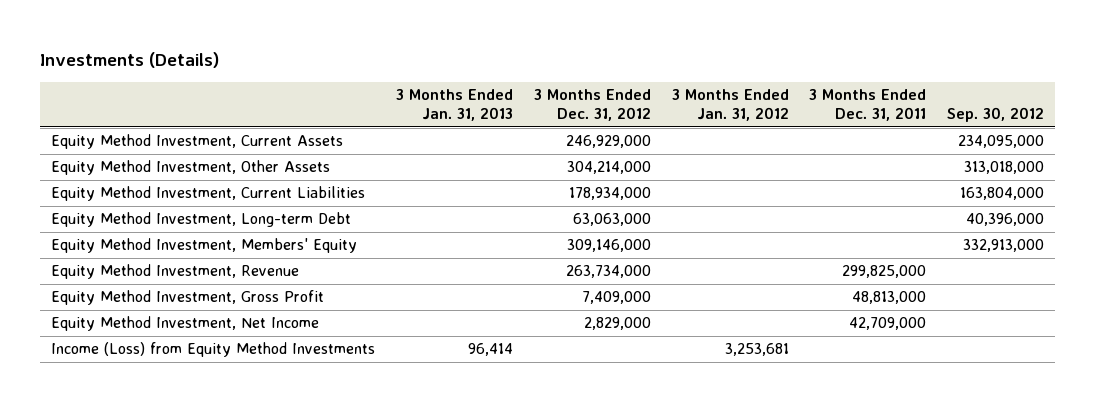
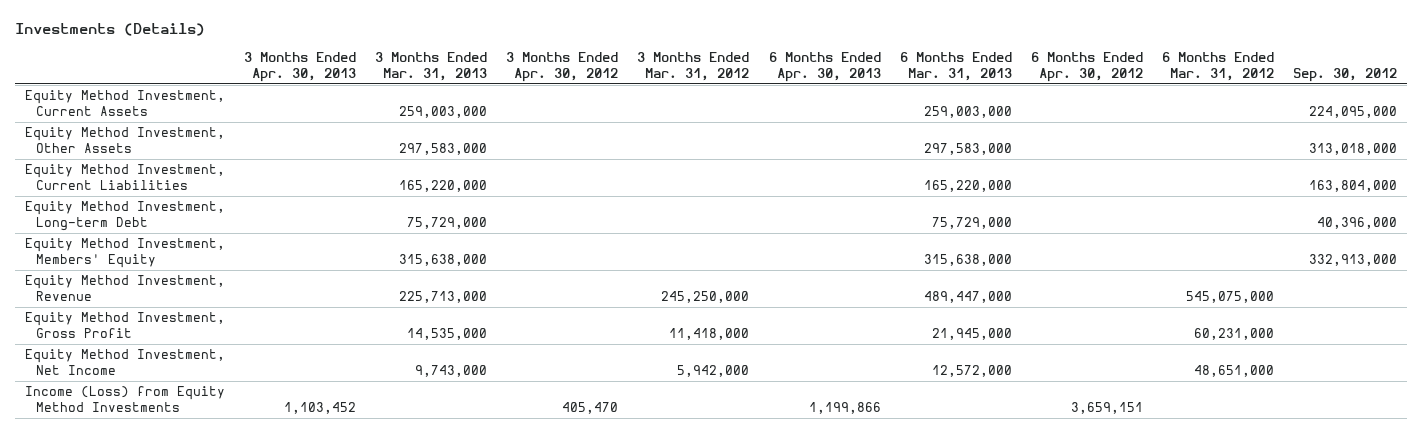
- | 3 Months Ended Jan. 31, 2013 | 3 Months Ended Dec. 31, 2012 | 3 Months Ended Jan. 31, 2012 | 3 Months Ended Dec. 31, 2011 | Sep. 30, 2012
+ | 3 Months Ended Apr. 30, 2013 | 3 Months Ended Mar. 31, 2013 | 3 Months Ended Apr. 30, 2012 | 3 Months Ended Mar. 31, 2012 | 6 Months Ended Apr. 30, 2013 | 6 Months Ended Mar. 31, 2013 | 6 Months Ended Apr. 30, 2012 | 6 Months Ended Mar. 31, 2012 | Sep. 30, 2012
- Equity Method Investment, Current Assets | | 246,929,000 | | | 234,095,000
+ Equity Method Investment, Current Assets | | 259,003,000 | | | | 259,003,000 | | | 224,095,000

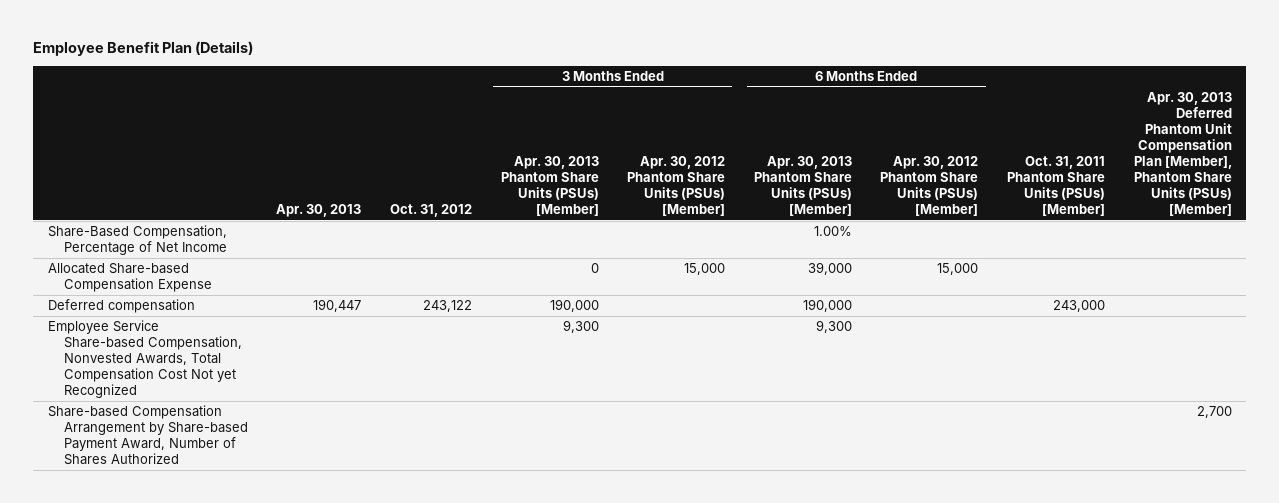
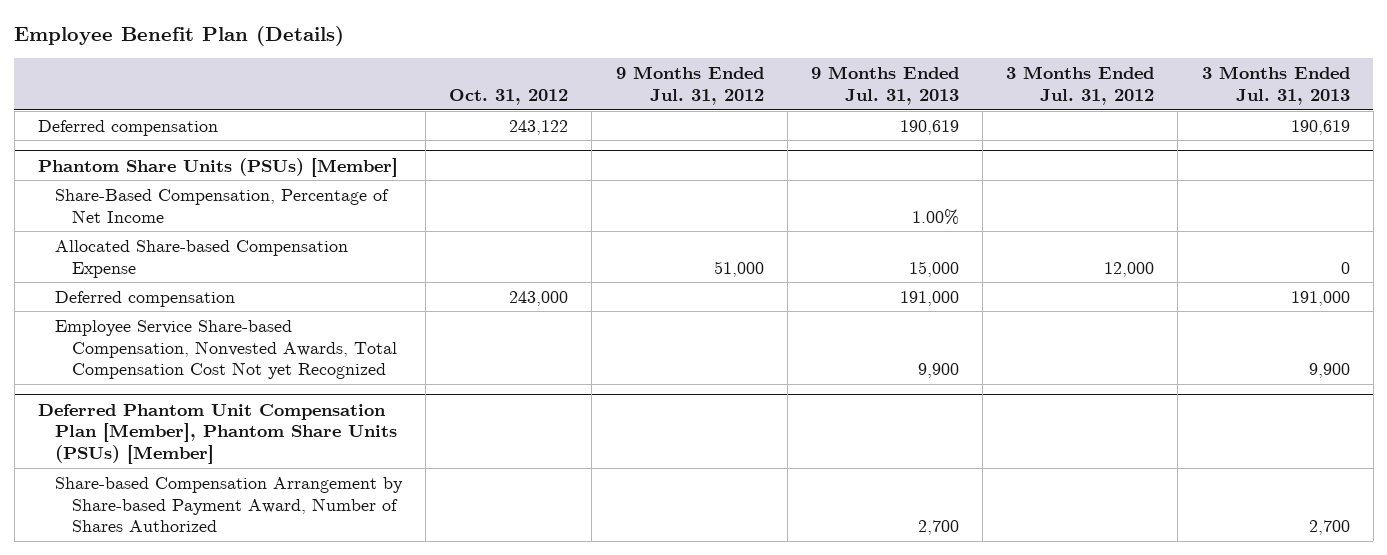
- | Apr. 30, 2013 | Oct. 31, 2012 | 3 Months Ended Apr. 30, 2013 Phantom Share Units (PSUs) [Member] | 3 Months Ended Apr. 30, 2012 Phantom Share Units (PSUs) [Member] | 6 Months Ended Apr. 30, 2013 Phantom Share Units (PSUs) [Member] | 6 Months Ended Apr. 30, 2012 Phantom Share Units (PSUs) [Member] | Oct. 31, 2011 Phantom Share Units (PSUs) [Member] | Apr. 30, 2013 Deferred Phantom Unit Compensation Plan [Member], Phantom Share Units (PSUs) [Member]
+ | Oct. 31, 2012 | 9 Months Ended Jul. 31, 2012 | 9 Months Ended Jul. 31, 2013 | 3 Months Ended Jul. 31, 2012 | 3 Months Ended Jul. 31, 2013
- Share-Based Compensation, Percentage of Net Income | | | | | 1.00% | | |
- Allocated Share-based Compensation Expense | | | 0 | 15,000 | 39,000 | 15,000 | |
- Employee Service Share-based Compensation, Nonvested Awards, Total Compensation Cost Not yet Recognized | | | 9,300 | | 9,300 | | |
- Share-based Compensation Arrangement by Share-based Payment Award, Number of Shares Authorized | | | | | | | | 2,700
+ Phantom Share Units (PSUs) [Member]
+ Share-Based Compensation, Percentage of Net Income | | | 1.00% | |
+ Allocated Share-based Compensation Expense | | 51,000 | 15,000 | 12,000 | 0
+ Deferred compensation | 243,000 | | 191,000 | | 191,000
+ Employee Service Share-based Compensation, Nonvested Awards, Total Compensation Cost Not yet Recognized | | | 9,900 | | 9,900
+ Deferred Phantom Unit Compensation Plan [Member], Phantom Share Units (PSUs) [Member]
+ Share-based Compensation Arrangement by Share-based Payment Award, Number of Shares Authorized | | | 2,700 | | 2,700

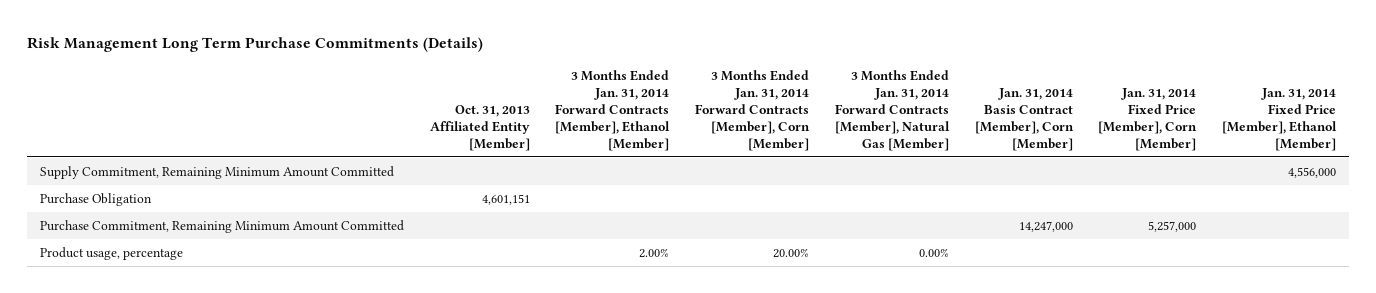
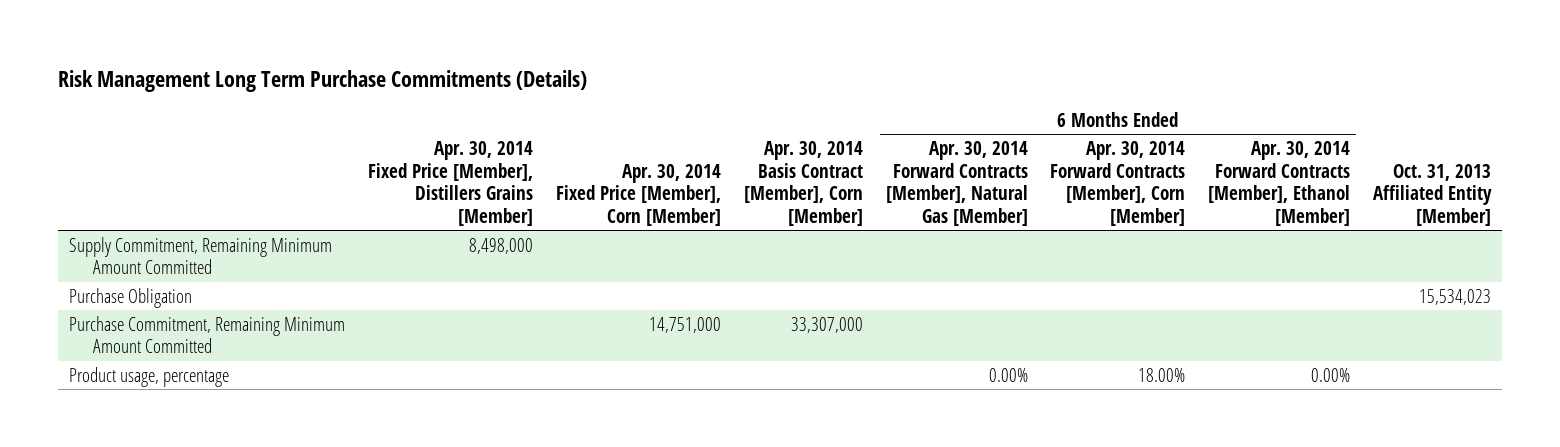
- | Oct. 31, 2013 Affiliated Entity [Member] | 3 Months Ended Jan. 31, 2014 Forward Contracts [Member], Ethanol [Member] | 3 Months Ended Jan. 31, 2014 Forward Contracts [Member], Corn [Member] | 3 Months Ended Jan. 31, 2014 Forward Contracts [Member], Natural Gas [Member] | Jan. 31, 2014 Basis Contract [Member], Corn [Member] | Jan. 31, 2014 Fixed Price [Member], Corn [Member] | Jan. 31, 2014 Fixed Price [Member], Ethanol [Member]
+ | Apr. 30, 2014 Fixed Price [Member], Distillers Grains [Member] | Apr. 30, 2014 Fixed Price [Member], Corn [Member] | Apr. 30, 2014 Basis Contract [Member], Corn [Member] | 6 Months Ended Apr. 30, 2014 Forward Contracts [Member], Natural Gas [Member] | 6 Months Ended Apr. 30, 2014 Forward Contracts [Member], Corn [Member] | 6 Months Ended Apr. 30, 2014 Forward Contracts [Member], Ethanol [Member] | Oct. 31, 2013 Affiliated Entity [Member]
- Purchase Obligation | 4,601,151 | | | | | |
+ Purchase Obligation | | | | | | | 15,534,023

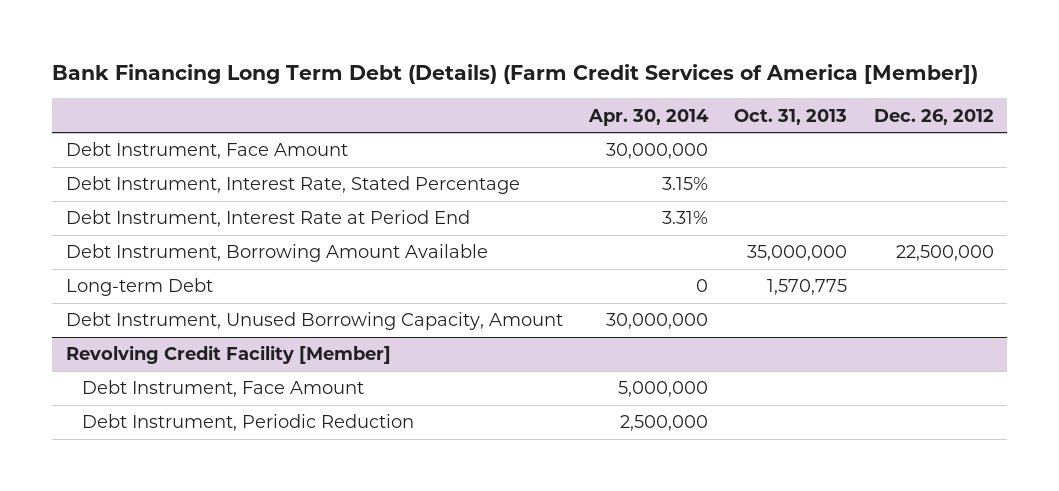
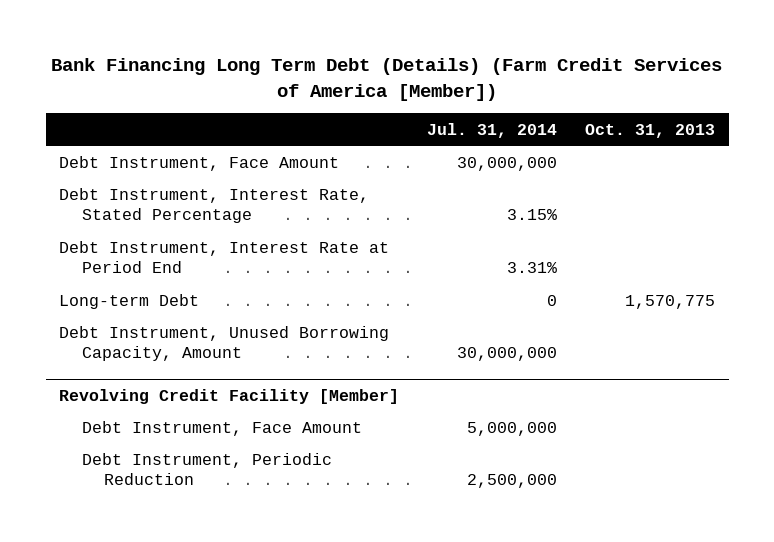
- | Apr. 30, 2014 | Oct. 31, 2013 | Dec. 26, 2012
+ | Jul. 31, 2014 | Oct. 31, 2013
- Debt Instrument, Borrowing Amount Available | | 35,000,000 | 22,500,000

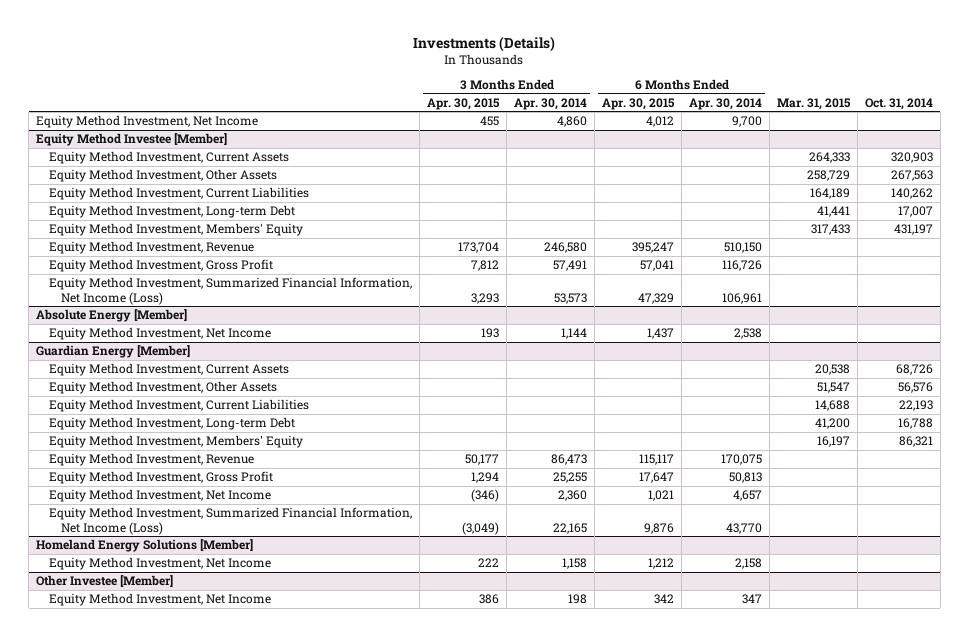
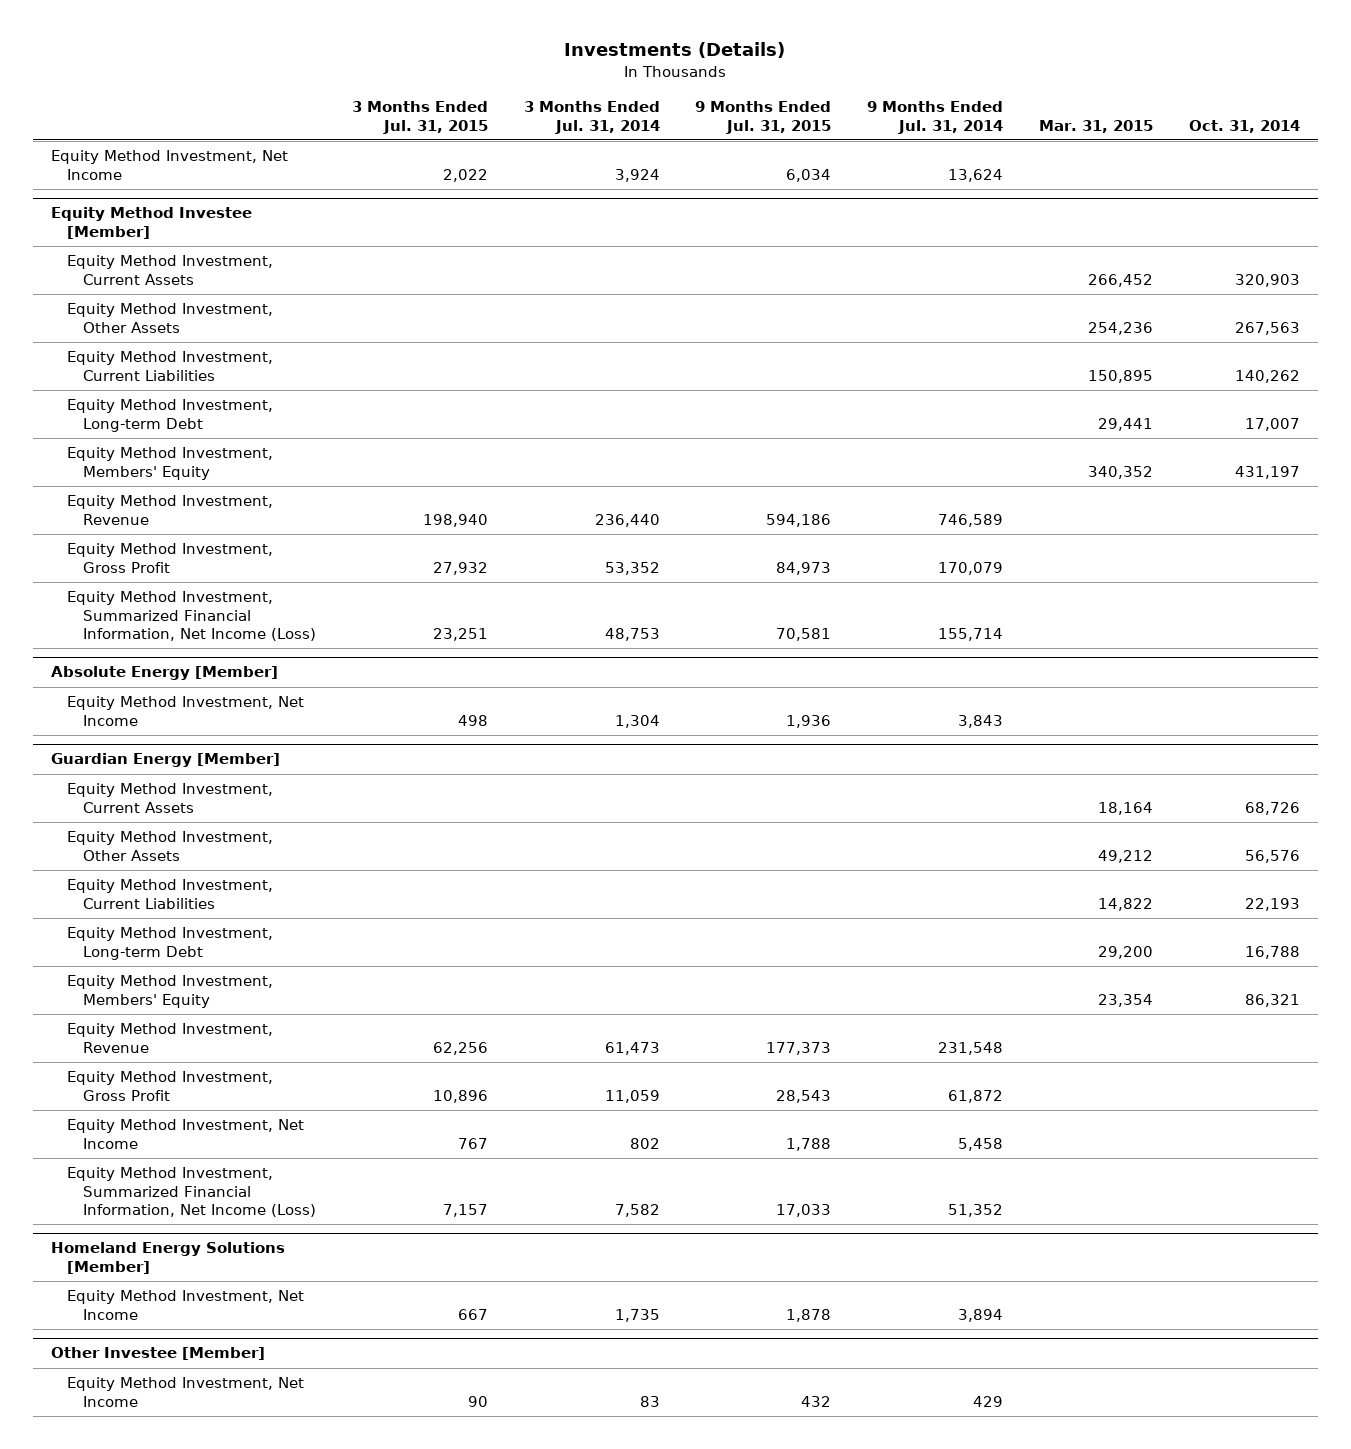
- | 3 Months Ended Apr. 30, 2015 | 3 Months Ended Apr. 30, 2014 | 6 Months Ended Apr. 30, 2015 | 6 Months Ended Apr. 30, 2014 | Mar. 31, 2015 | Oct. 31, 2014
+ | 3 Months Ended Jul. 31, 2015 | 3 Months Ended Jul. 31, 2014 | 9 Months Ended Jul. 31, 2015 | 9 Months Ended Jul. 31, 2014 | Mar. 31, 2015 | Oct. 31, 2014
@ Equity Method Investee [Member]
- Equity Method Investment, Current Assets | | | | | 264,333 | 320,903
- Equity Method Investment, Other Assets | | | | | 258,729 | 267,563
- Equity Method Investment, Current Liabilities | | | | | 164,189 | 140,262
- Equity Method Investment, Long-term Debt | | | | | 41,441 | 17,007
- Equity Method Investment, Members' Equity | | | | | 317,433 | 431,197
+ Equity Method Investment, Current Assets | | | | | 266,452 | 320,903
+ Equity Method Investment, Other Assets | | | | | 254,236 | 267,563
+ Equity Method Investment, Current Liabilities | | | | | 150,895 | 140,262
+ Equity Method Investment, Long-term Debt | | | | | 29,441 | 17,007
+ Equity Method Investment, Members' Equity | | | | | 340,352 | 431,197
@ Guardian Energy [Member]
- Equity Method Investment, Current Assets | | | | | 20,538 | 68,726
- Equity Method Investment, Other Assets | | | | | 51,547 | 56,576
- Equity Method Investment, Current Liabilities | | | | | 14,688 | 22,193
- Equity Method Investment, Long-term Debt | | | | | 41,200 | 16,788
- Equity Method Investment, Members' Equity | | | | | 16,197 | 86,321
+ Equity Method Investment, Current Assets | | | | | 18,164 | 68,726
+ Equity Method Investment, Other Assets | | | | | 49,212 | 56,576
+ Equity Method Investment, Current Liabilities | | | | | 14,822 | 22,193
+ Equity Method Investment, Long-term Debt | | | | | 29,200 | 16,788
+ Equity Method Investment, Members' Equity | | | | | 23,354 | 86,321

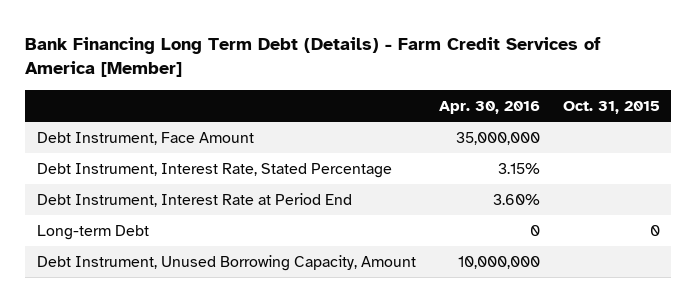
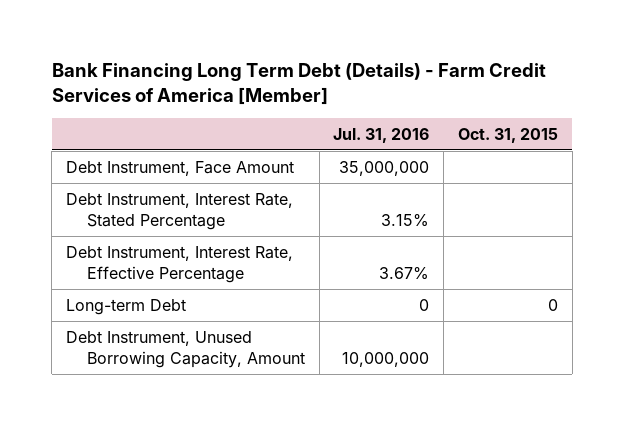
- | Apr. 30, 2016 | Oct. 31, 2015
+ | Jul. 31, 2016 | Oct. 31, 2015
- Debt Instrument, Interest Rate at Period End | 3.60% |
+ Debt Instrument, Interest Rate, Effective Percentage | 3.67% |

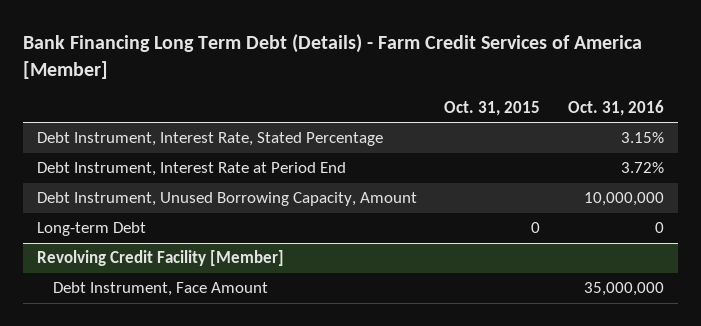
- | Jul. 31, 2016 | Oct. 31, 2015
+ | Oct. 31, 2015 | Oct. 31, 2016
- Debt Instrument, Face Amount | 35,000,000 |
- Debt Instrument, Interest Rate, Effective Percentage | 3.67% |
+ Debt Instrument, Interest Rate at Period End | | 3.72%
moved down: Long-term Debt | 0 | 0
+ Revolving Credit Facility [Member]
+ Debt Instrument, Face Amount | | 35,000,000

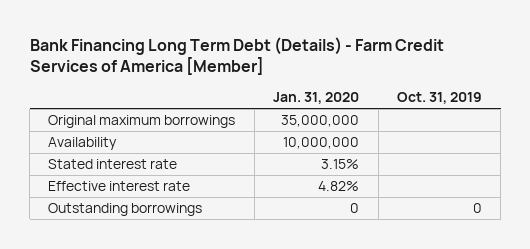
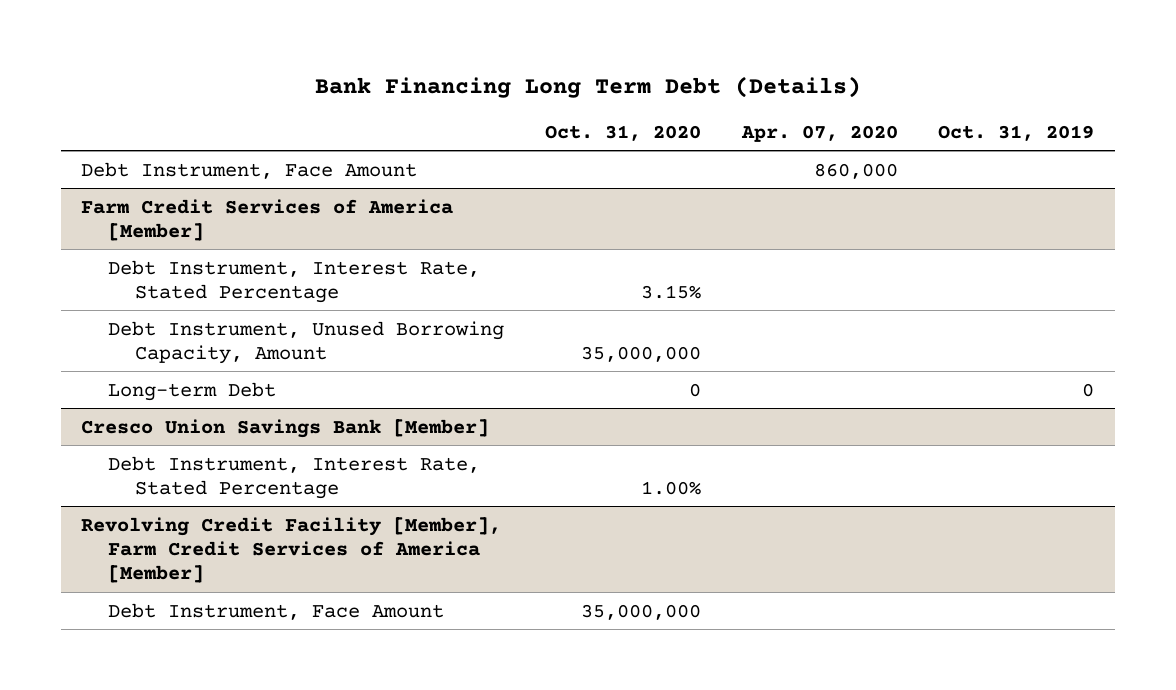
- Bank Financing Long Term Debt (Details) - Farm Credit Services of America [Member]
+ Bank Financing Long Term Debt (Details)
- | Jan. 31, 2020 | Oct. 31, 2019
+ | Oct. 31, 2020 | Apr. 07, 2020 | Oct. 31, 2019
- Original maximum borrowings | 35,000,000 |
- Availability | 10,000,000 |
- Stated interest rate | 3.15% |
- Effective interest rate | 4.82% |
- Outstanding borrowings | 0 | 0
+ Debt Instrument, Face Amount | | 860,000 |
+ Farm Credit Services of America [Member]
+ Debt Instrument, Interest Rate, Stated Percentage | 3.15% | |
+ Debt Instrument, Unused Borrowing Capacity, Amount | 35,000,000 | |
+ Long-term Debt | 0 | | 0
+ Cresco Union Savings Bank [Member]
+ Debt Instrument, Interest Rate, Stated Percentage | 1.00% | |
+ Revolving Credit Facility [Member], Farm Credit Services of America [Member]
+ Debt Instrument, Face Amount | 35,000,000 | |

